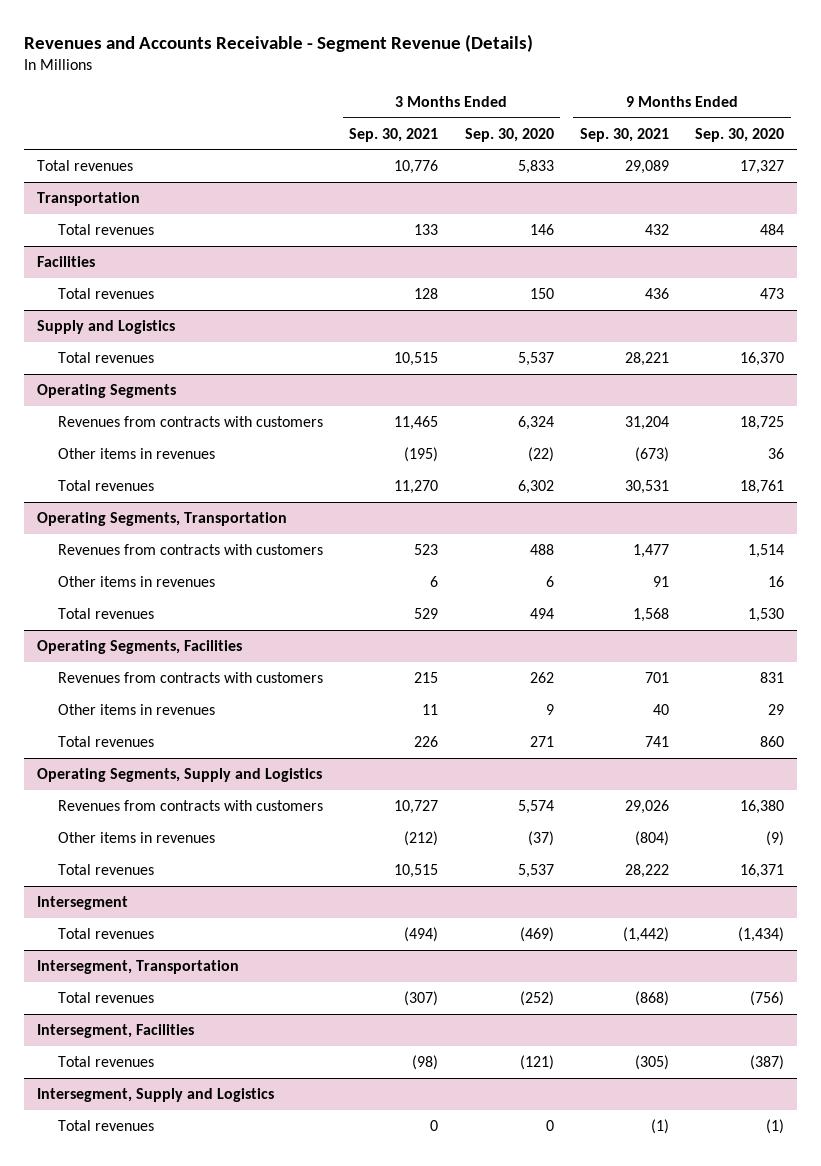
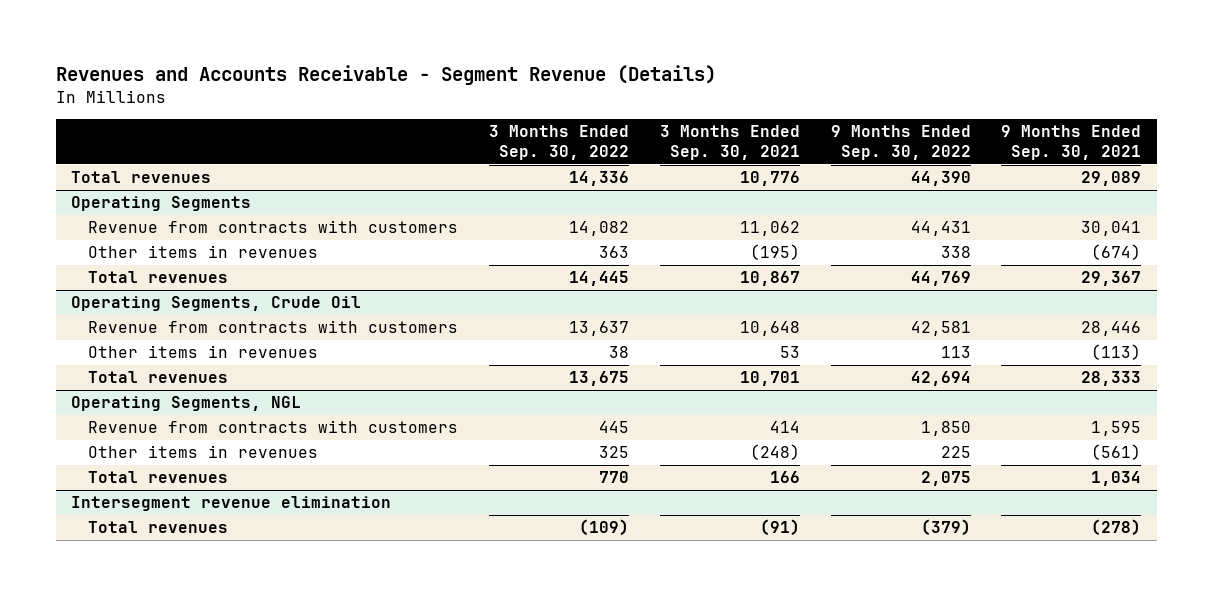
- | 3 Months Ended Sep. 30, 2021 | 3 Months Ended Sep. 30, 2020 | 9 Months Ended Sep. 30, 2021 | 9 Months Ended Sep. 30, 2020
+ | 3 Months Ended Sep. 30, 2022 | 3 Months Ended Sep. 30, 2021 | 9 Months Ended Sep. 30, 2022 | 9 Months Ended Sep. 30, 2021
- Transportation
- Total revenues | 133 | 146 | 432 | 484
- Facilities
- Total revenues | 128 | 150 | 436 | 473
- Supply and Logistics
- Total revenues | 10,515 | 5,537 | 28,221 | 16,370
@ Operating Segments
- Revenues from contracts with customers | 11,465 | 6,324 | 31,204 | 18,725
- Other items in revenues | (195) | (22) | (673) | 36
- Total revenues | 11,270 | 6,302 | 30,531 | 18,761
- Operating Segments, Transportation
- Revenues from contracts with customers | 523 | 488 | 1,477 | 1,514
- Other items in revenues | 6 | 6 | 91 | 16
- Total revenues | 529 | 494 | 1,568 | 1,530
- Operating Segments, Facilities
- Revenues from contracts with customers | 215 | 262 | 701 | 831
- Other items in revenues | 11 | 9 | 40 | 29
- Total revenues | 226 | 271 | 741 | 860
- Operating Segments, Supply and Logistics
- Revenues from contracts with customers | 10,727 | 5,574 | 29,026 | 16,380
- Other items in revenues | (212) | (37) | (804) | (9)
- Total revenues | 10,515 | 5,537 | 28,222 | 16,371
- Intersegment
- Total revenues | (494) | (469) | (1,442) | (1,434)
- Intersegment, Transportation
- Total revenues | (307) | (252) | (868) | (756)
- Intersegment, Facilities
- Total revenues | (98) | (121) | (305) | (387)
- Intersegment, Supply and Logistics
- Total revenues | 0 | 0 | (1) | (1)
@ Operating Segments
+ Revenue from contracts with customers | 14,082 | 11,062 | 44,431 | 30,041
+ Other items in revenues | 363 | (195) | 338 | (674)
+ Total revenues | 14,445 | 10,867 | 44,769 | 29,367
+ Operating Segments, Crude Oil
+ Revenue from contracts with customers | 13,637 | 10,648 | 42,581 | 28,446
+ Other items in revenues | 38 | 53 | 113 | (113)
+ Total revenues | 13,675 | 10,701 | 42,694 | 28,333
+ Operating Segments, NGL
+ Revenue from contracts with customers | 445 | 414 | 1,850 | 1,595
+ Other items in revenues | 325 | (248) | 225 | (561)
+ Total revenues | 770 | 166 | 2,075 | 1,034
+ Intersegment revenue elimination
+ Total revenues | (109) | (91) | (379) | (278)

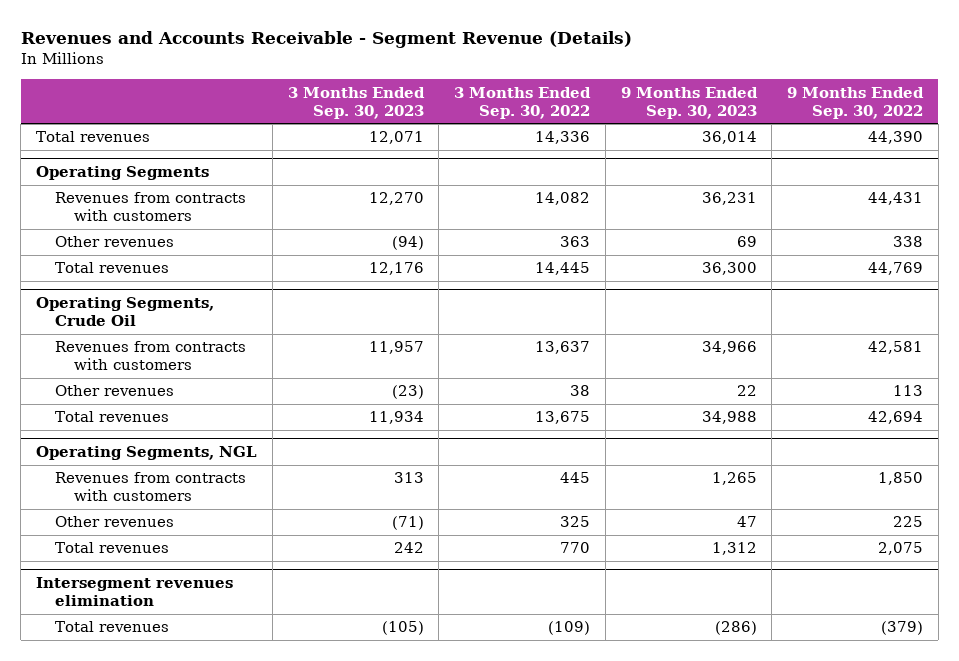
- | 3 Months Ended Sep. 30, 2022 | 3 Months Ended Sep. 30, 2021 | 9 Months Ended Sep. 30, 2022 | 9 Months Ended Sep. 30, 2021
+ | 3 Months Ended Sep. 30, 2023 | 3 Months Ended Sep. 30, 2022 | 9 Months Ended Sep. 30, 2023 | 9 Months Ended Sep. 30, 2022
@ Operating Segments
- Revenue from contracts with customers | 14,082 | 11,062 | 44,431 | 30,041
- Other items in revenues | 363 | (195) | 338 | (674)
+ Revenues from contracts with customers | 12,270 | 14,082 | 36,231 | 44,431
+ Other revenues | (94) | 363 | 69 | 338
@ Operating Segments, Crude Oil
- Revenue from contracts with customers | 13,637 | 10,648 | 42,581 | 28,446
- Other items in revenues | 38 | 53 | 113 | (113)
+ Revenues from contracts with customers | 11,957 | 13,637 | 34,966 | 42,581
+ Other revenues | (23) | 38 | 22 | 113
@ Operating Segments, NGL
- Revenue from contracts with customers | 445 | 414 | 1,850 | 1,595
- Other items in revenues | 325 | (248) | 225 | (561)
+ Revenues from contracts with customers | 313 | 445 | 1,265 | 1,850
+ Other revenues | (71) | 325 | 47 | 225
- Intersegment revenue elimination
+ Intersegment revenues elimination

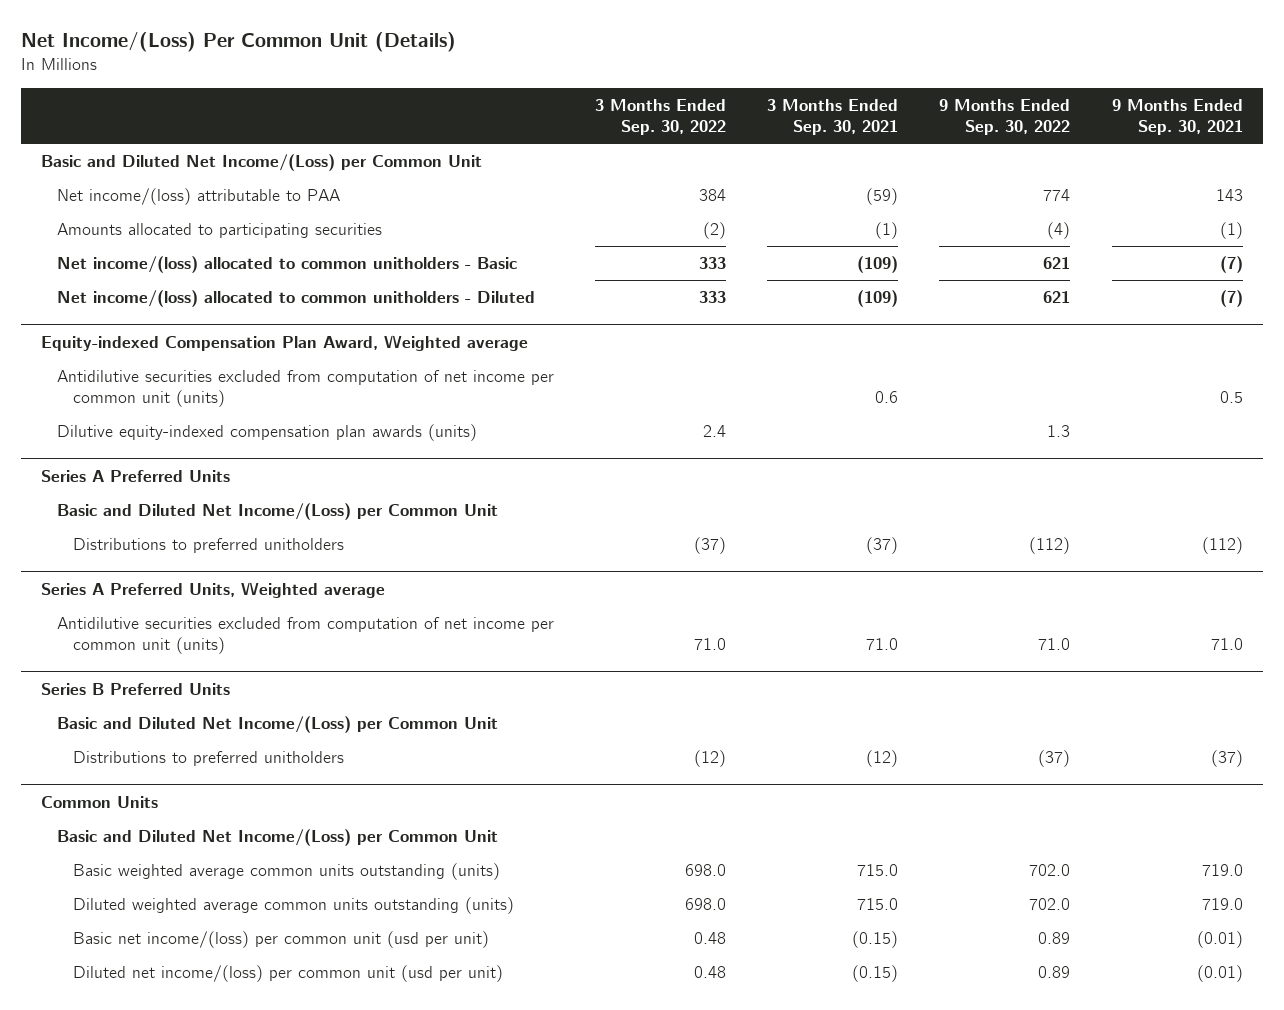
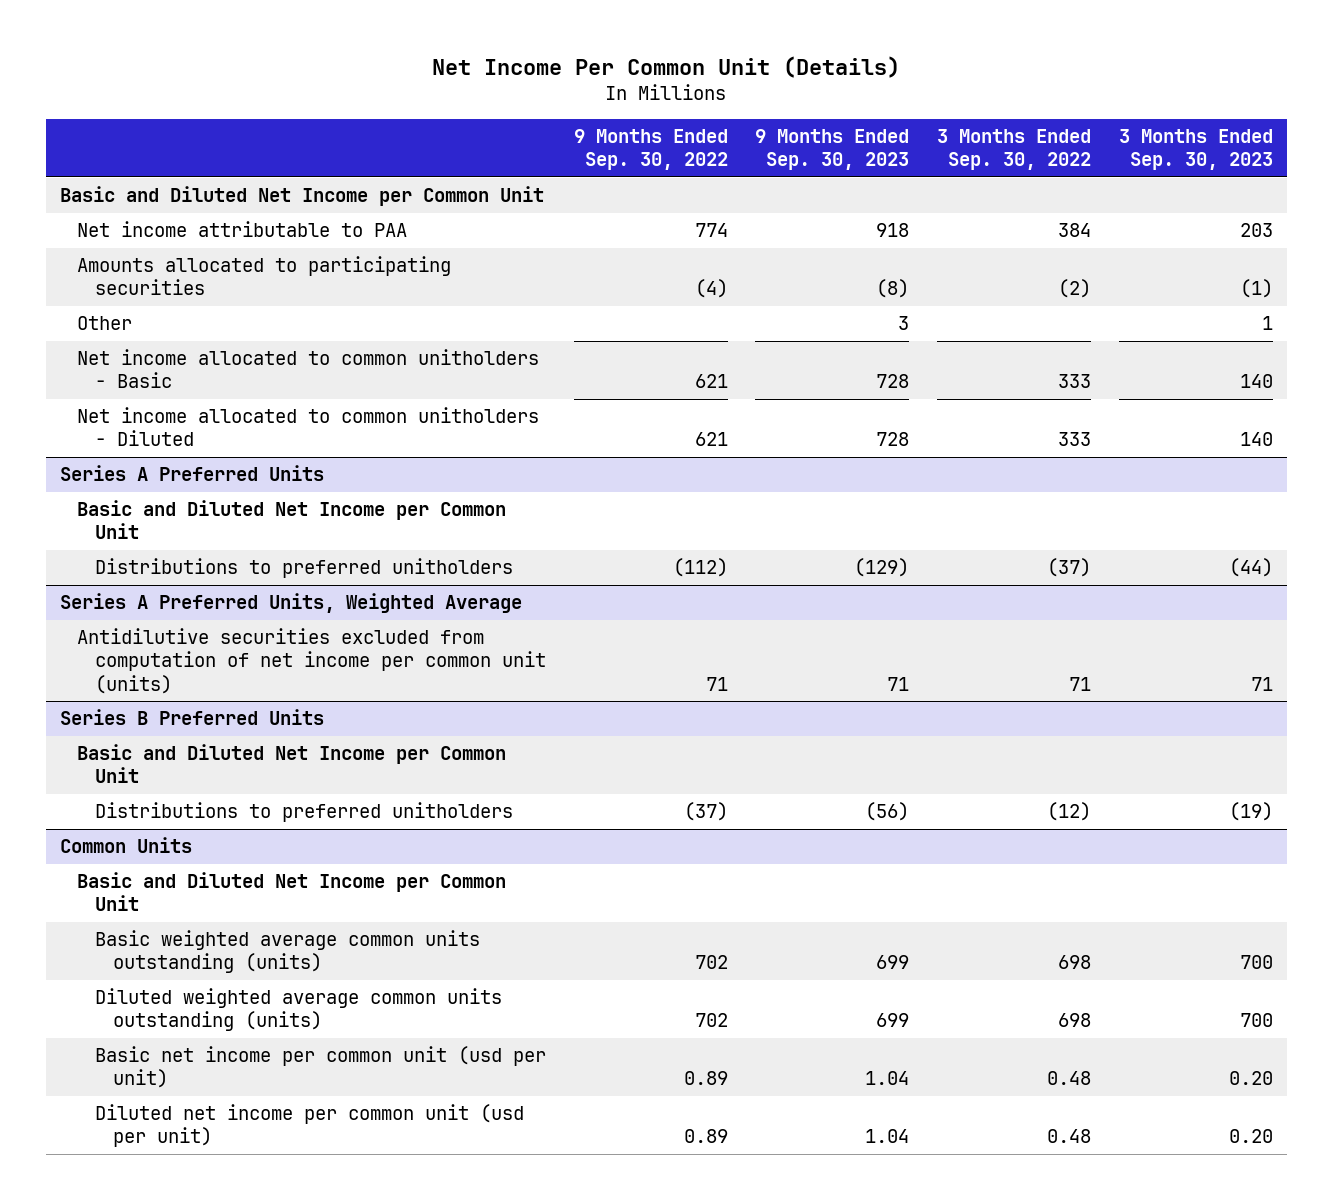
- Net Income/(Loss) Per Common Unit (Details)
+ Net Income Per Common Unit (Details)
- | 3 Months Ended Sep. 30, 2022 | 3 Months Ended Sep. 30, 2021 | 9 Months Ended Sep. 30, 2022 | 9 Months Ended Sep. 30, 2021
+ | 9 Months Ended Sep. 30, 2022 | 9 Months Ended Sep. 30, 2023 | 3 Months Ended Sep. 30, 2022 | 3 Months Ended Sep. 30, 2023
- Basic and Diluted Net Income/(Loss) per Common Unit
- Net income/(loss) attributable to PAA | 384 | (59) | 774 | 143
+ Basic and Diluted Net Income per Common Unit
+ Net income attributable to PAA | 774 | 918 | 384 | 203
- Net income/(loss) allocated to common unitholders - Basic | 333 | (109) | 621 | (7)
- Net income/(loss) allocated to common unitholders - Diluted | 333 | (109) | 621 | (7)
- Equity-indexed Compensation Plan Award, Weighted average
- Antidilutive securities excluded from computation of net income per common unit (units) | | 0.6 | | 0.5
- Dilutive equity-indexed compensation plan awards (units) | 2.4 | | 1.3 |
+ Other | | 3 | | 1
+ Net income allocated to common unitholders - Basic | 621 | 728 | 333 | 140
+ Net income allocated to common unitholders - Diluted | 621 | 728 | 333 | 140
@ Series A Preferred Units
- Basic and Diluted Net Income/(Loss) per Common Unit
+ Basic and Diluted Net Income per Common Unit
- Series A Preferred Units, Weighted average
- Antidilutive securities excluded from computation of net income per common unit (units) | 71.0 | 71.0 | 71.0 | 71.0
+ Series A Preferred Units, Weighted Average
+ Antidilutive securities excluded from computation of net income per common unit (units) | 71 | 71 | 71 | 71
@ Series B Preferred Units
- Basic and Diluted Net Income/(Loss) per Common Unit
+ Basic and Diluted Net Income per Common Unit
@ Common Units
- Basic and Diluted Net Income/(Loss) per Common Unit
- Basic weighted average common units outstanding (units) | 698.0 | 715.0 | 702.0 | 719.0
- Diluted weighted average common units outstanding (units) | 698.0 | 715.0 | 702.0 | 719.0
- Basic net income/(loss) per common unit (usd per unit) | 0.48 | (0.15) | 0.89 | (0.01)
- Diluted net income/(loss) per common unit (usd per unit) | 0.48 | (0.15) | 0.89 | (0.01)
+ Basic and Diluted Net Income per Common Unit
+ Basic weighted average common units outstanding (units) | 702 | 699 | 698 | 700
+ Diluted weighted average common units outstanding (units) | 702 | 699 | 698 | 700
+ Basic net income per common unit (usd per unit) | 0.89 | 1.04 | 0.48 | 0.20
+ Diluted net income per common unit (usd per unit) | 0.89 | 1.04 | 0.48 | 0.20

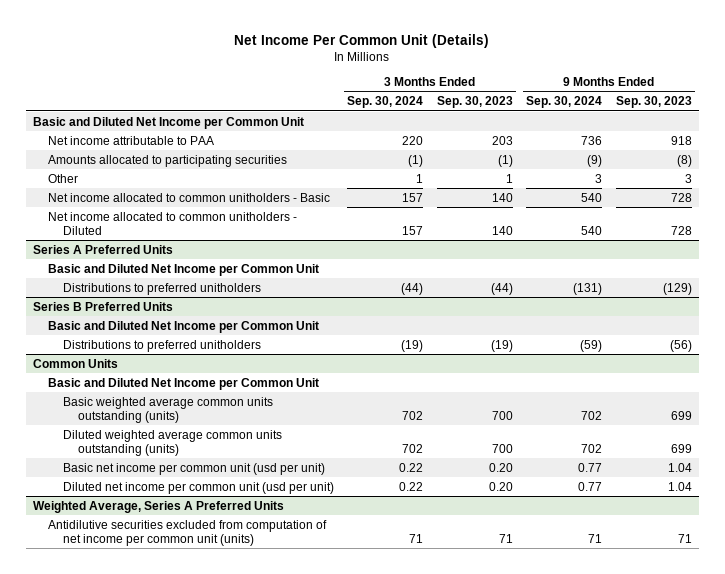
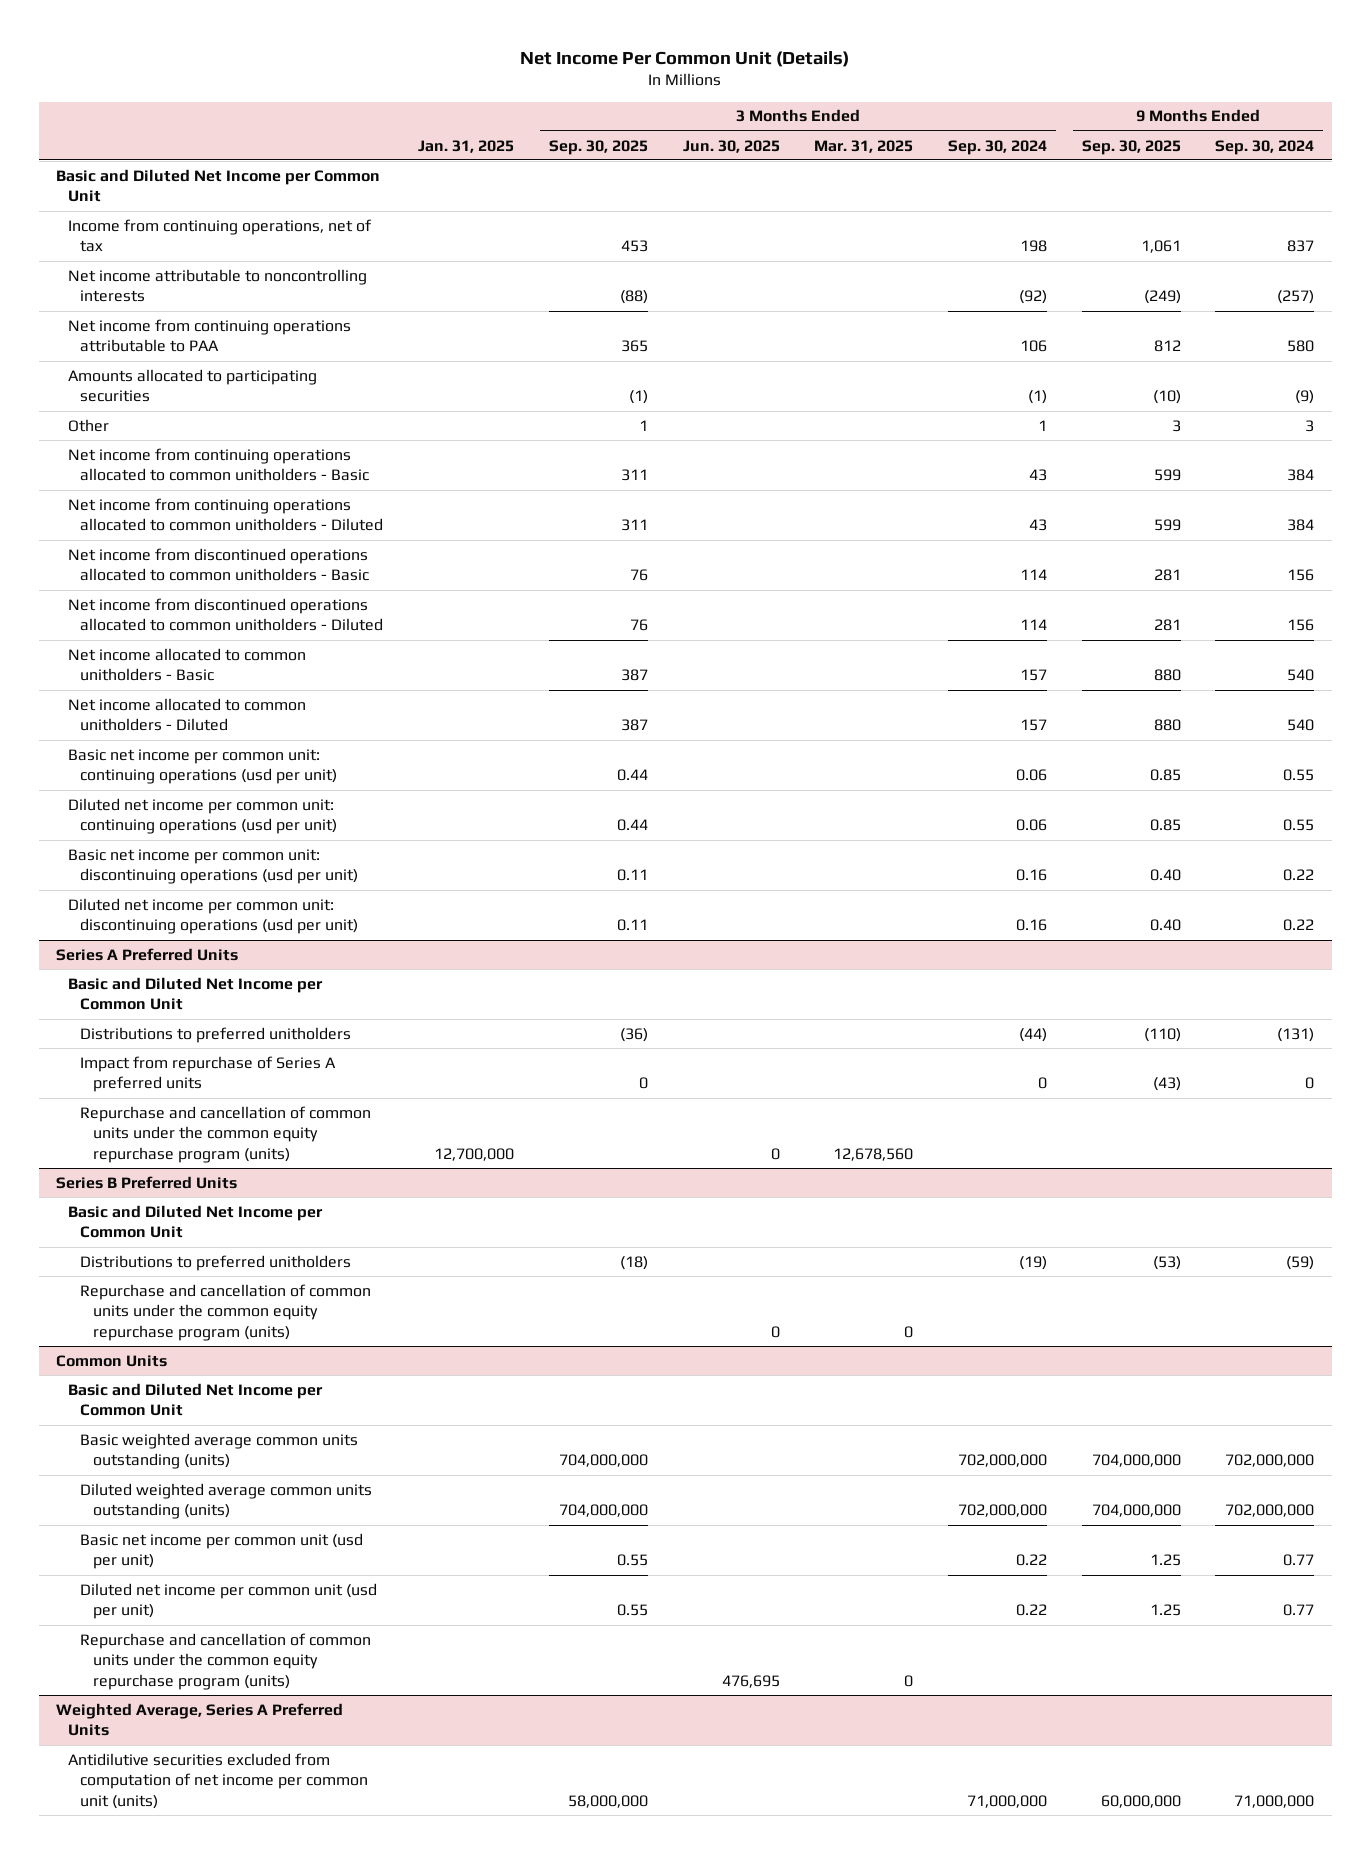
- | 3 Months Ended Sep. 30, 2024 | 3 Months Ended Sep. 30, 2023 | 9 Months Ended Sep. 30, 2024 | 9 Months Ended Sep. 30, 2023
+ | Jan. 31, 2025 | 3 Months Ended Sep. 30, 2025 | 3 Months Ended Jun. 30, 2025 | 3 Months Ended Mar. 31, 2025 | 3 Months Ended Sep. 30, 2024 | 9 Months Ended Sep. 30, 2025 | 9 Months Ended Sep. 30, 2024
- Net income attributable to PAA | 220 | 203 | 736 | 918
+ Income from continuing operations, net of tax | | 453 | | | 198 | 1,061 | 837
+ Net income attributable to noncontrolling interests | | (88) | | | (92) | (249) | (257)
+ Net income from continuing operations attributable to PAA | | 365 | | | 106 | 812 | 580
+ Net income from continuing operations allocated to common unitholders - Basic | | 311 | | | 43 | 599 | 384
+ Net income from continuing operations allocated to common unitholders - Diluted | | 311 | | | 43 | 599 | 384
+ Net income from discontinued operations allocated to common unitholders - Basic | | 76 | | | 114 | 281 | 156
+ Net income from discontinued operations allocated to common unitholders - Diluted | | 76 | | | 114 | 281 | 156
+ Basic net income per common unit: continuing operations (usd per unit) | | 0.44 | | | 0.06 | 0.85 | 0.55
+ Diluted net income per common unit: continuing operations (usd per unit) | | 0.44 | | | 0.06 | 0.85 | 0.55
+ Basic net income per common unit: discontinuing operations (usd per unit) | | 0.11 | | | 0.16 | 0.40 | 0.22
+ Diluted net income per common unit: discontinuing operations (usd per unit) | | 0.11 | | | 0.16 | 0.40 | 0.22
@ Series A Preferred Units
+ Impact from repurchase of Series A preferred units | | 0 | | | 0 | (43) | 0
+ Repurchase and cancellation of common units under the common equity repurchase program (units) | 12,700,000 | | 0 | 12,678,560 | | |
@ Series B Preferred Units
+ Repurchase and cancellation of common units under the common equity repurchase program (units) | | | 0 | 0 | | |
@ Common Units
- Basic weighted average common units outstanding (units) | 702 | 700 | 702 | 699
- Diluted weighted average common units outstanding (units) | 702 | 700 | 702 | 699
+ Basic weighted average common units outstanding (units) | | 704,000,000 | | | 702,000,000 | 704,000,000 | 702,000,000
+ Diluted weighted average common units outstanding (units) | | 704,000,000 | | | 702,000,000 | 704,000,000 | 702,000,000
+ Repurchase and cancellation of common units under the common equity repurchase program (units) | | | 476,695 | 0 | | |
@ Weighted Average, Series A Preferred Units
- Antidilutive securities excluded from computation of net income per common unit (units) | 71 | 71 | 71 | 71
+ Antidilutive securities excluded from computation of net income per common unit (units) | | 58,000,000 | | | 71,000,000 | 60,000,000 | 71,000,000

